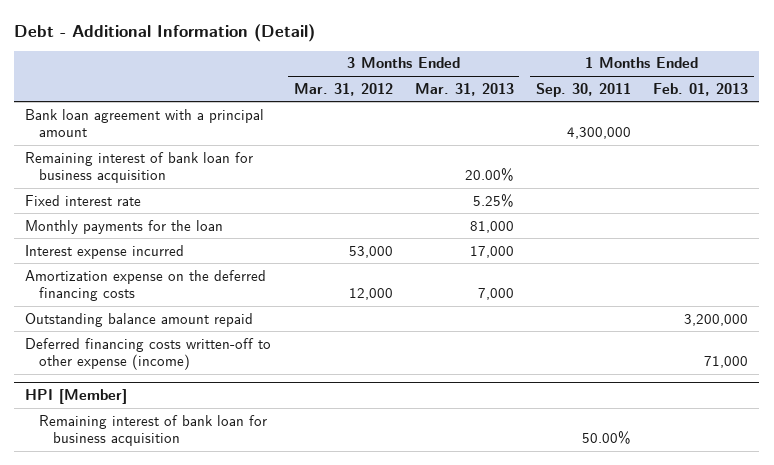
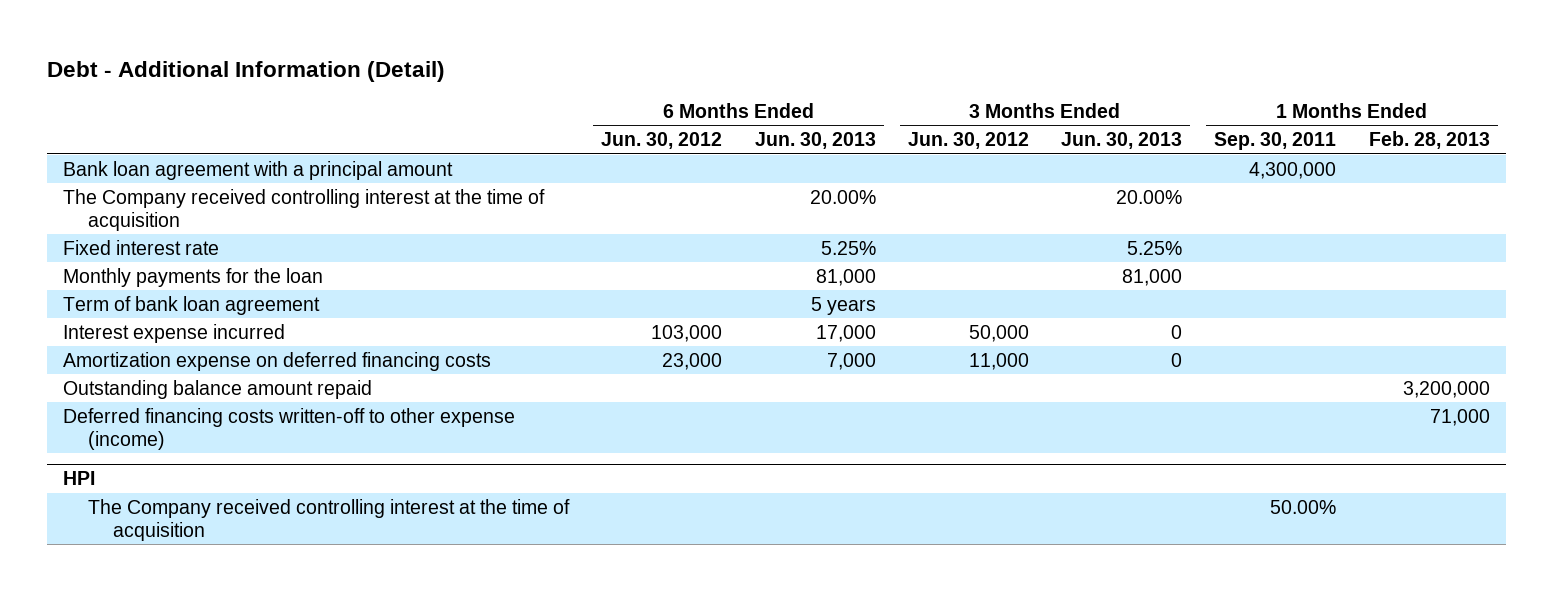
- | 3 Months Ended Mar. 31, 2012 | 3 Months Ended Mar. 31, 2013 | 1 Months Ended Sep. 30, 2011 | 1 Months Ended Feb. 01, 2013
+ | 6 Months Ended Jun. 30, 2012 | 6 Months Ended Jun. 30, 2013 | 3 Months Ended Jun. 30, 2012 | 3 Months Ended Jun. 30, 2013 | 1 Months Ended Sep. 30, 2011 | 1 Months Ended Feb. 28, 2013
- Remaining interest of bank loan for business acquisition | | 20.00% | |
+ The Company received controlling interest at the time of acquisition | | 20.00% | | 20.00% | |
+ Term of bank loan agreement | | 5 years | | | |
- Amortization expense on the deferred financing costs | 12,000 | 7,000 | |
+ Amortization expense on deferred financing costs | 23,000 | 7,000 | 11,000 | 0 | |
- HPI [Member]
- Remaining interest of bank loan for business acquisition | | | 50.00% |
+ HPI
+ The Company received controlling interest at the time of acquisition | | | | | 50.00% |

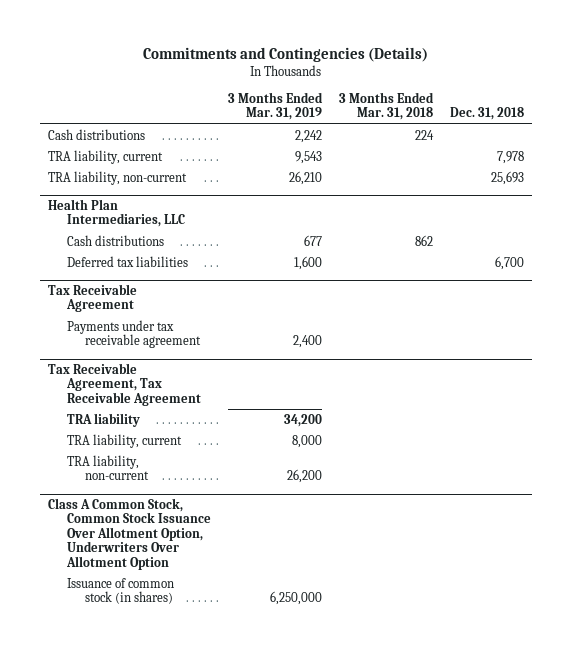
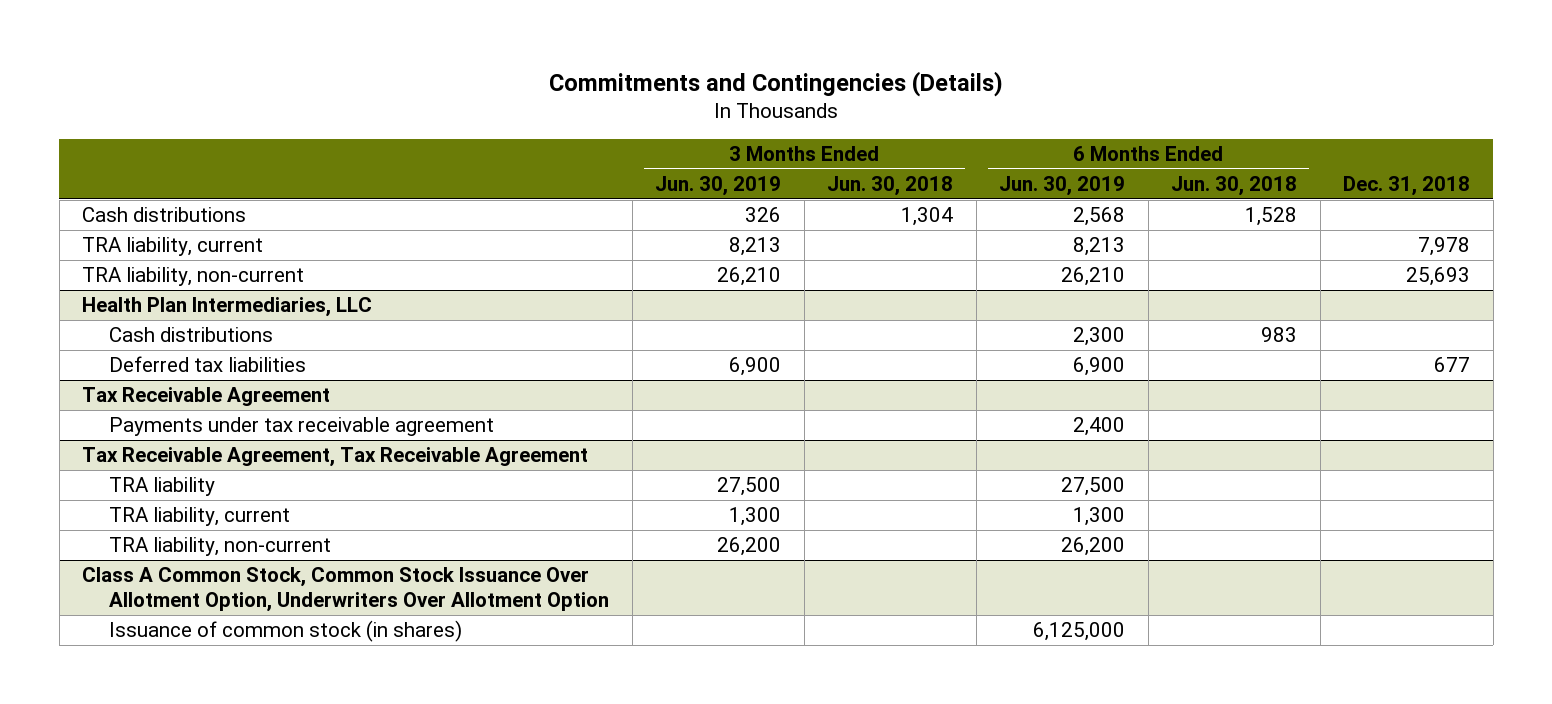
- | 3 Months Ended Mar. 31, 2019 | 3 Months Ended Mar. 31, 2018 | Dec. 31, 2018
+ | 3 Months Ended Jun. 30, 2019 | 3 Months Ended Jun. 30, 2018 | 6 Months Ended Jun. 30, 2019 | 6 Months Ended Jun. 30, 2018 | Dec. 31, 2018
@ Health Plan Intermediaries, LLC
- Deferred tax liabilities | 1,600 | | 6,700
+ Deferred tax liabilities | 6,900 | | 6,900 | | 677

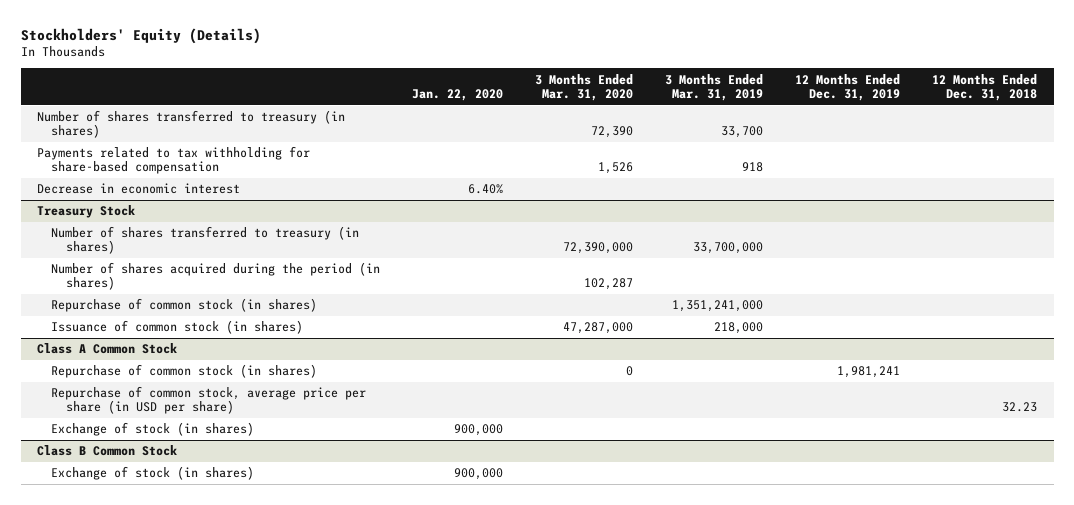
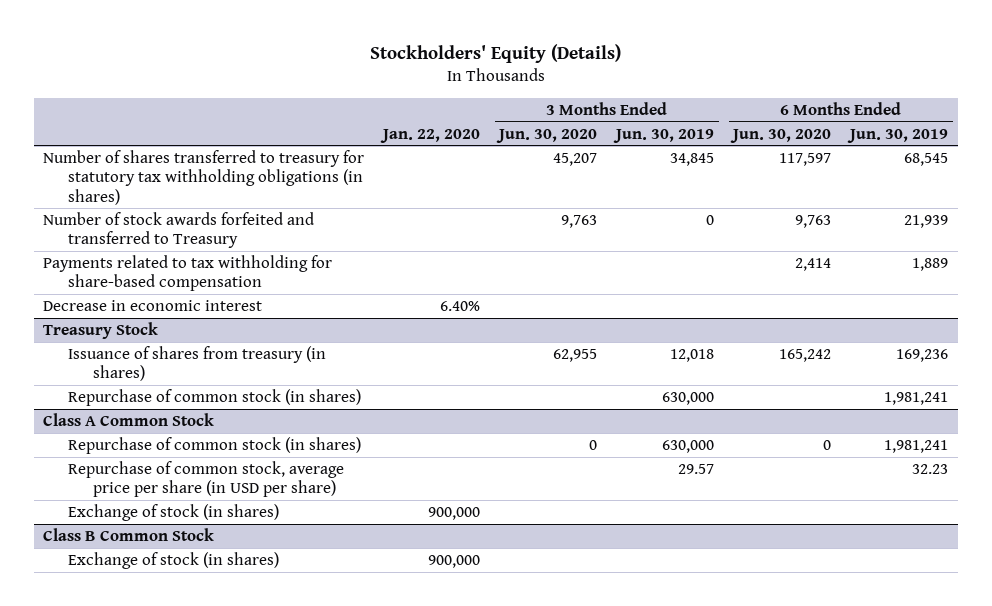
- | Jan. 22, 2020 | 3 Months Ended Mar. 31, 2020 | 3 Months Ended Mar. 31, 2019 | 12 Months Ended Dec. 31, 2019 | 12 Months Ended Dec. 31, 2018
+ | Jan. 22, 2020 | 3 Months Ended Jun. 30, 2020 | 3 Months Ended Jun. 30, 2019 | 6 Months Ended Jun. 30, 2020 | 6 Months Ended Jun. 30, 2019
- Number of shares transferred to treasury (in shares) | | 72,390 | 33,700 | |
+ Number of shares transferred to treasury for statutory tax withholding obligations (in shares) | | 45,207 | 34,845 | 117,597 | 68,545
+ Number of stock awards forfeited and transferred to Treasury | | 9,763 | 0 | 9,763 | 21,939
@ Treasury Stock
- Number of shares transferred to treasury (in shares) | | 72,390,000 | 33,700,000 | |
- Number of shares acquired during the period (in shares) | | 102,287 | | |
+ Issuance of shares from treasury (in shares) | | 62,955 | 12,018 | 165,242 | 169,236
- Issuance of common stock (in shares) | | 47,287,000 | 218,000 | |

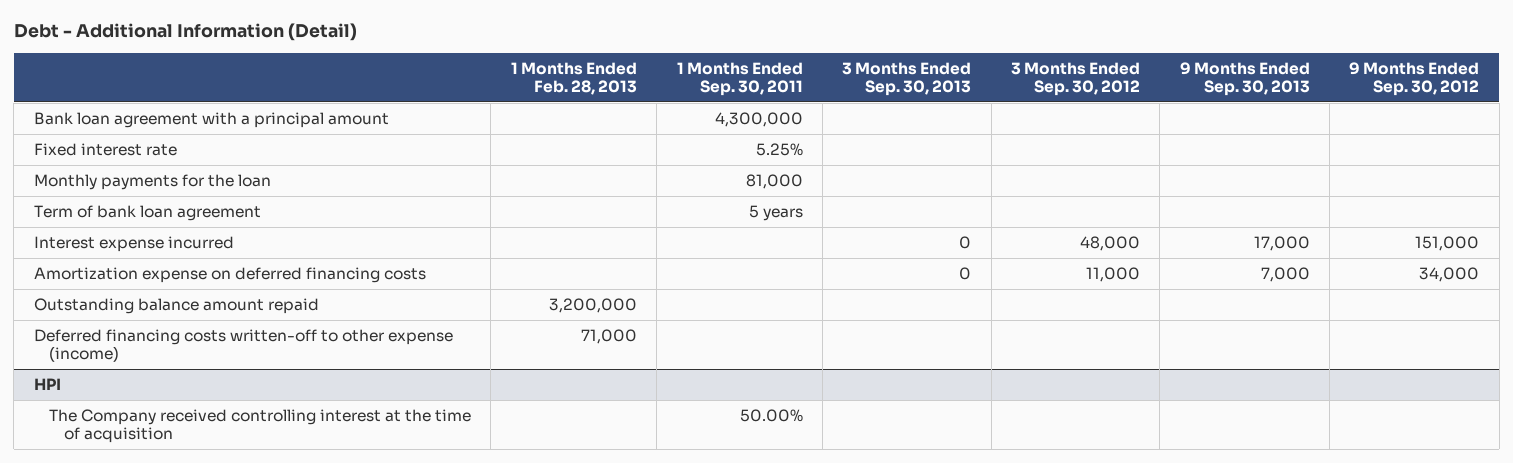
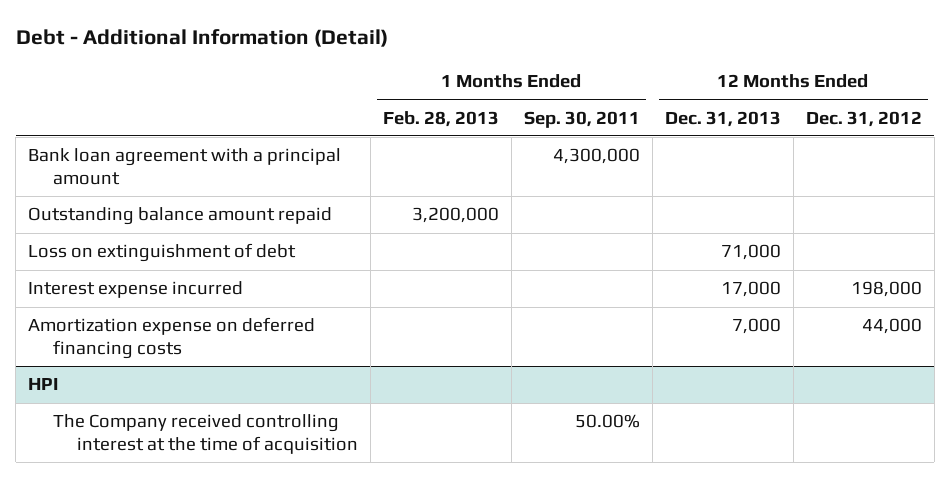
- | 1 Months Ended Feb. 28, 2013 | 1 Months Ended Sep. 30, 2011 | 3 Months Ended Sep. 30, 2013 | 3 Months Ended Sep. 30, 2012 | 9 Months Ended Sep. 30, 2013 | 9 Months Ended Sep. 30, 2012
+ | 1 Months Ended Feb. 28, 2013 | 1 Months Ended Sep. 30, 2011 | 12 Months Ended Dec. 31, 2013 | 12 Months Ended Dec. 31, 2012
- Fixed interest rate | | 5.25% | | | |
- Monthly payments for the loan | | 81,000 | | | |
- Term of bank loan agreement | | 5 years | | | |
moved up: Outstanding balance amount repaid | 3,200,000 | | |
+ Loss on extinguishment of debt | | | 71,000 |
- Deferred financing costs written-off to other expense (income) | 71,000 | | | | |

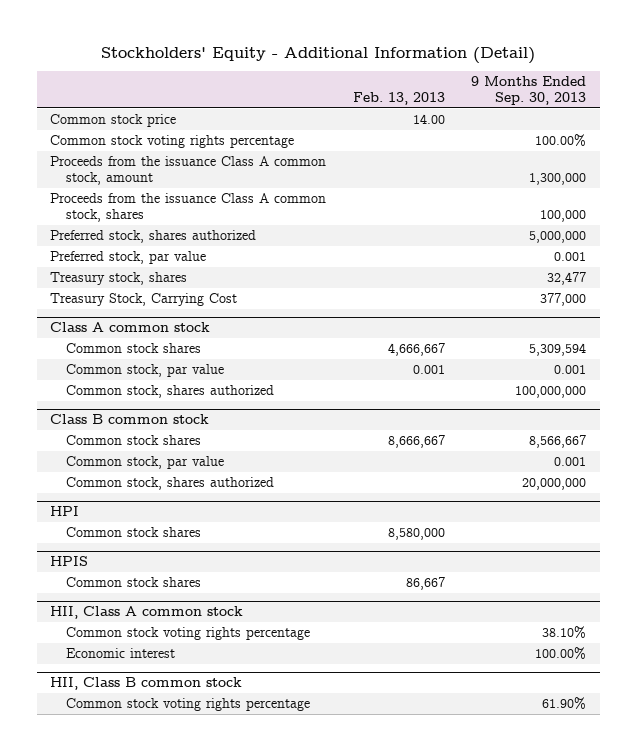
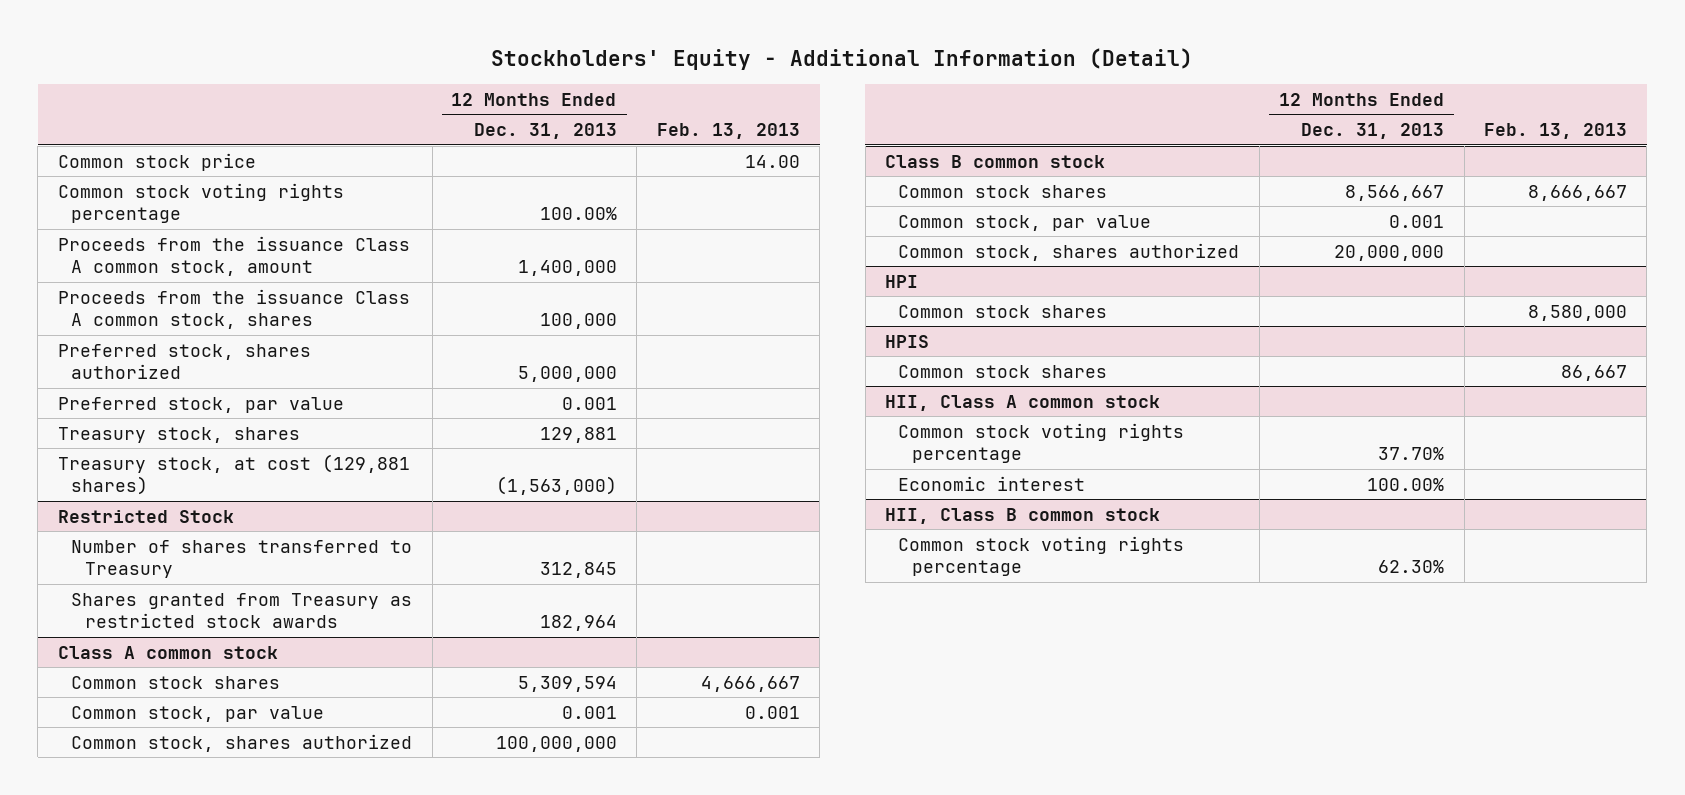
- | Feb. 13, 2013 | 9 Months Ended Sep. 30, 2013
+ | 12 Months Ended Dec. 31, 2013 | Feb. 13, 2013
- Treasury Stock, Carrying Cost | | 377,000
+ Treasury stock, at cost (129,881 shares) | (1,563,000) |
+ Restricted Stock
+ Number of shares transferred to Treasury | 312,845 |
+ Shares granted from Treasury as restricted stock awards | 182,964 |

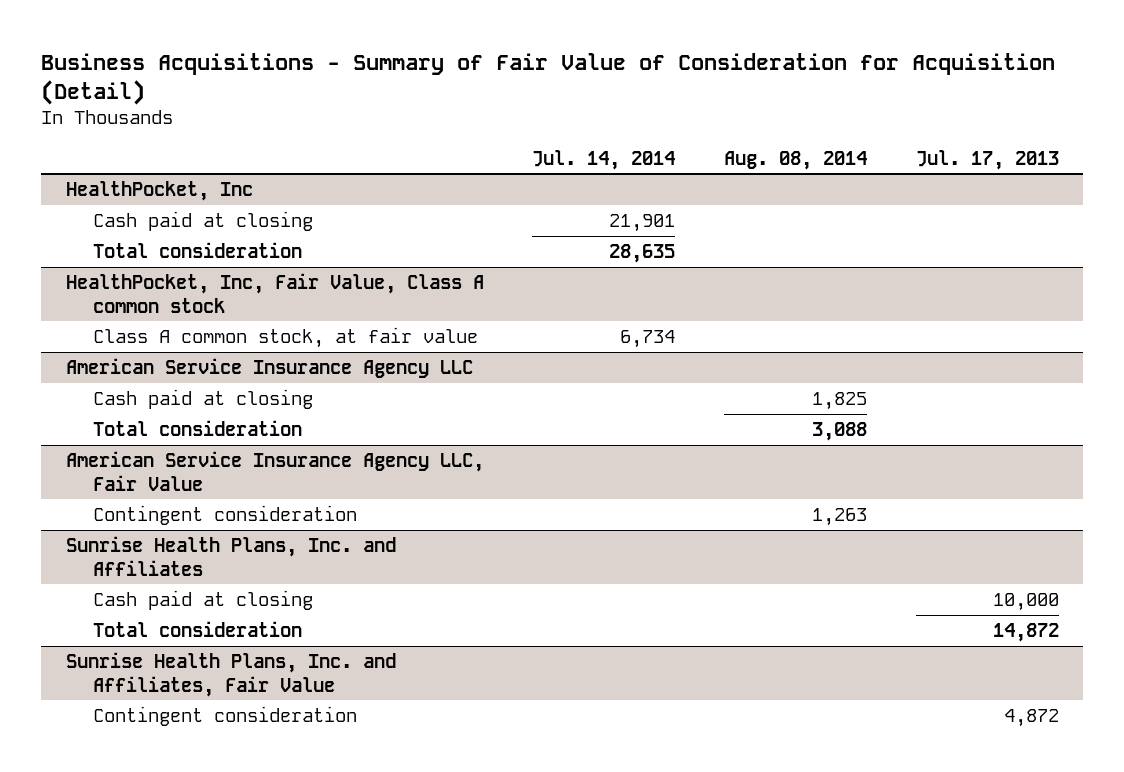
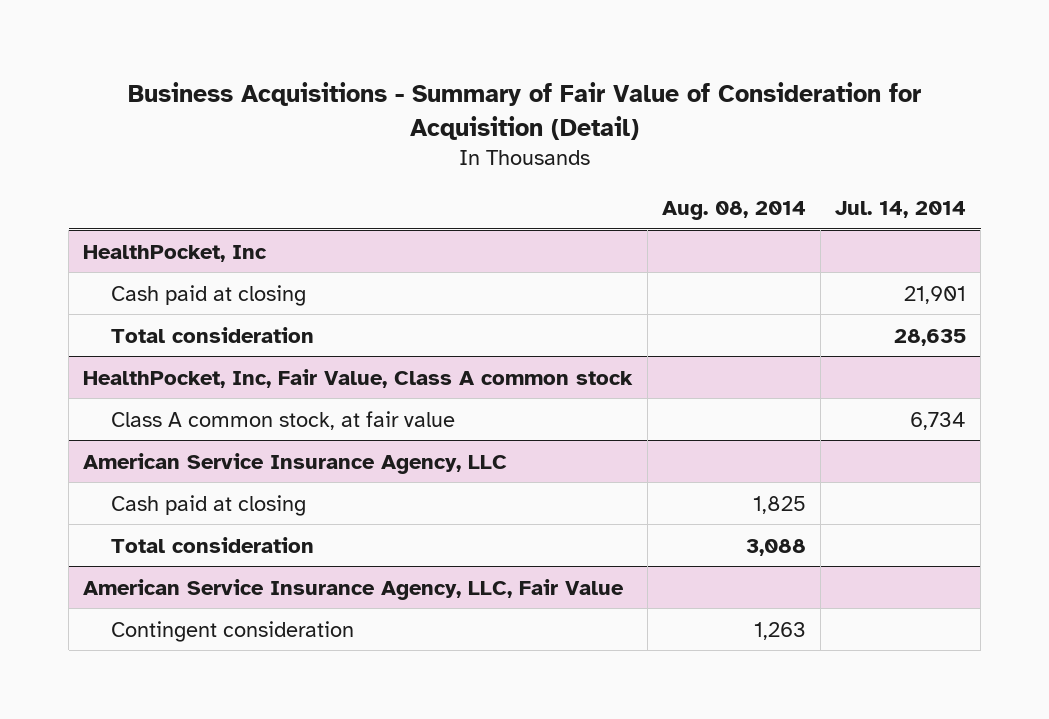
- | Jul. 14, 2014 | Aug. 08, 2014 | Jul. 17, 2013
+ | Aug. 08, 2014 | Jul. 14, 2014
- American Service Insurance Agency LLC
+ American Service Insurance Agency, LLC
- American Service Insurance Agency LLC, Fair Value
+ American Service Insurance Agency, LLC, Fair Value
- Sunrise Health Plans, Inc. and Affiliates
- Cash paid at closing | | | 10,000
- Total consideration | | | 14,872
- Sunrise Health Plans, Inc. and Affiliates, Fair Value
- Contingent consideration | | | 4,872

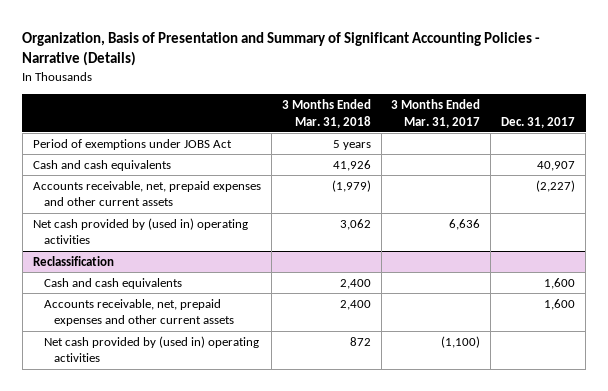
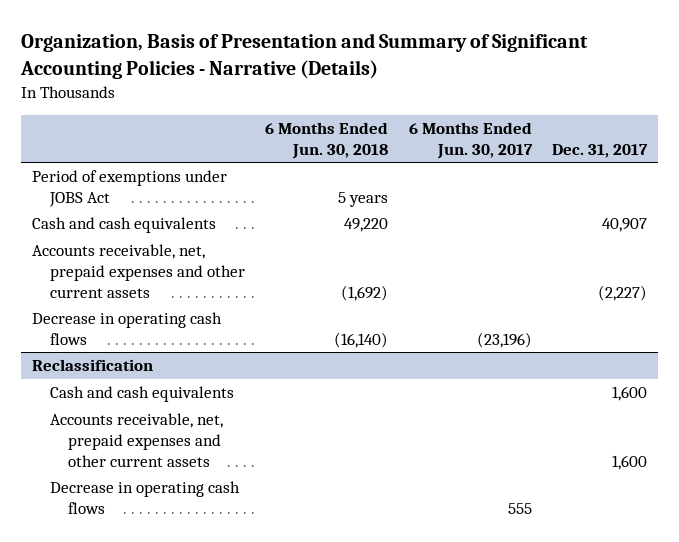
- | 3 Months Ended Mar. 31, 2018 | 3 Months Ended Mar. 31, 2017 | Dec. 31, 2017
+ | 6 Months Ended Jun. 30, 2018 | 6 Months Ended Jun. 30, 2017 | Dec. 31, 2017
- Net cash provided by (used in) operating activities | 3,062 | 6,636 |
+ Decrease in operating cash flows | (16,140) | (23,196) |
@ Reclassification
- Net cash provided by (used in) operating activities | 872 | (1,100) |
+ Decrease in operating cash flows | | 555 |

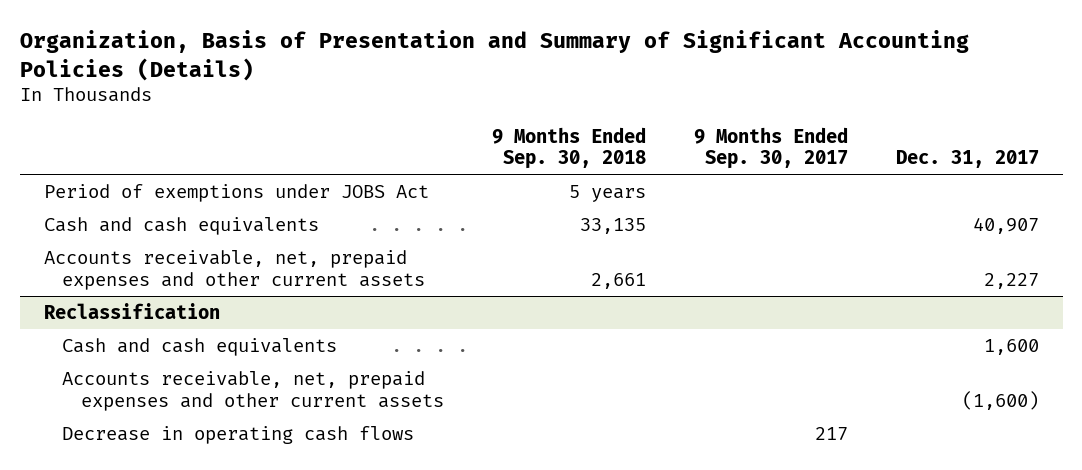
- Organization, Basis of Presentation and Summary of Significant Accounting Policies - Narrative (Details)
+ Organization, Basis of Presentation and Summary of Significant Accounting Policies (Details)
- | 6 Months Ended Jun. 30, 2018 | 6 Months Ended Jun. 30, 2017 | Dec. 31, 2017
+ | 9 Months Ended Sep. 30, 2018 | 9 Months Ended Sep. 30, 2017 | Dec. 31, 2017
- Accounts receivable, net, prepaid expenses and other current assets | (1,692) | | (2,227)
- Decrease in operating cash flows | (16,140) | (23,196) |
+ Accounts receivable, net, prepaid expenses and other current assets | 2,661 | | 2,227
@ Reclassification
- Accounts receivable, net, prepaid expenses and other current assets | | | 1,600
+ Accounts receivable, net, prepaid expenses and other current assets | | | (1,600)

